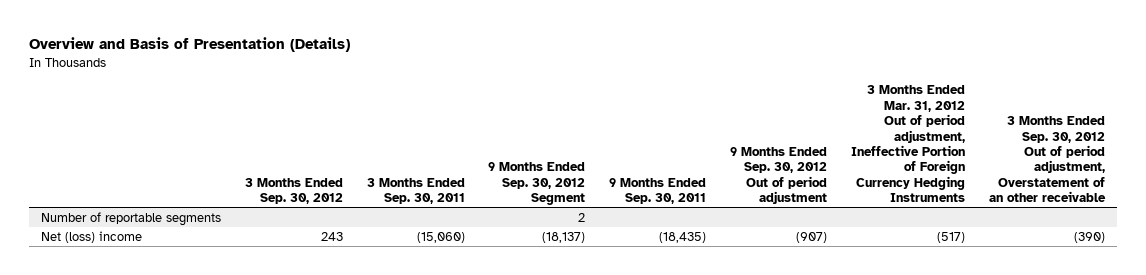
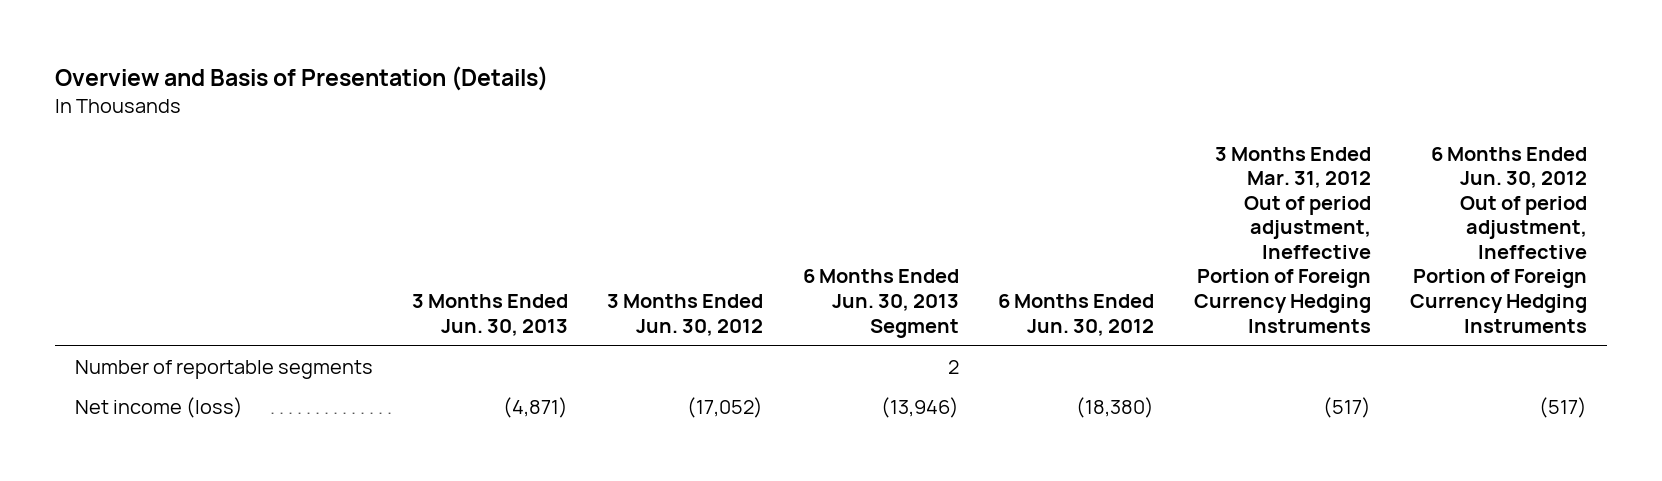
- | 3 Months Ended Sep. 30, 2012 | 3 Months Ended Sep. 30, 2011 | 9 Months Ended Sep. 30, 2012 Segment | 9 Months Ended Sep. 30, 2011 | 9 Months Ended Sep. 30, 2012 Out of period adjustment | 3 Months Ended Mar. 31, 2012 Out of period adjustment, Ineffective Portion of Foreign Currency Hedging Instruments | 3 Months Ended Sep. 30, 2012 Out of period adjustment, Overstatement of an other receivable
+ | 3 Months Ended Jun. 30, 2013 | 3 Months Ended Jun. 30, 2012 | 6 Months Ended Jun. 30, 2013 Segment | 6 Months Ended Jun. 30, 2012 | 3 Months Ended Mar. 31, 2012 Out of period adjustment, Ineffective Portion of Foreign Currency Hedging Instruments | 6 Months Ended Jun. 30, 2012 Out of period adjustment, Ineffective Portion of Foreign Currency Hedging Instruments
- Net (loss) income | 243 | (15,060) | (18,137) | (18,435) | (907) | (517) | (390)
+ Net income (loss) | (4,871) | (17,052) | (13,946) | (18,380) | (517) | (517)

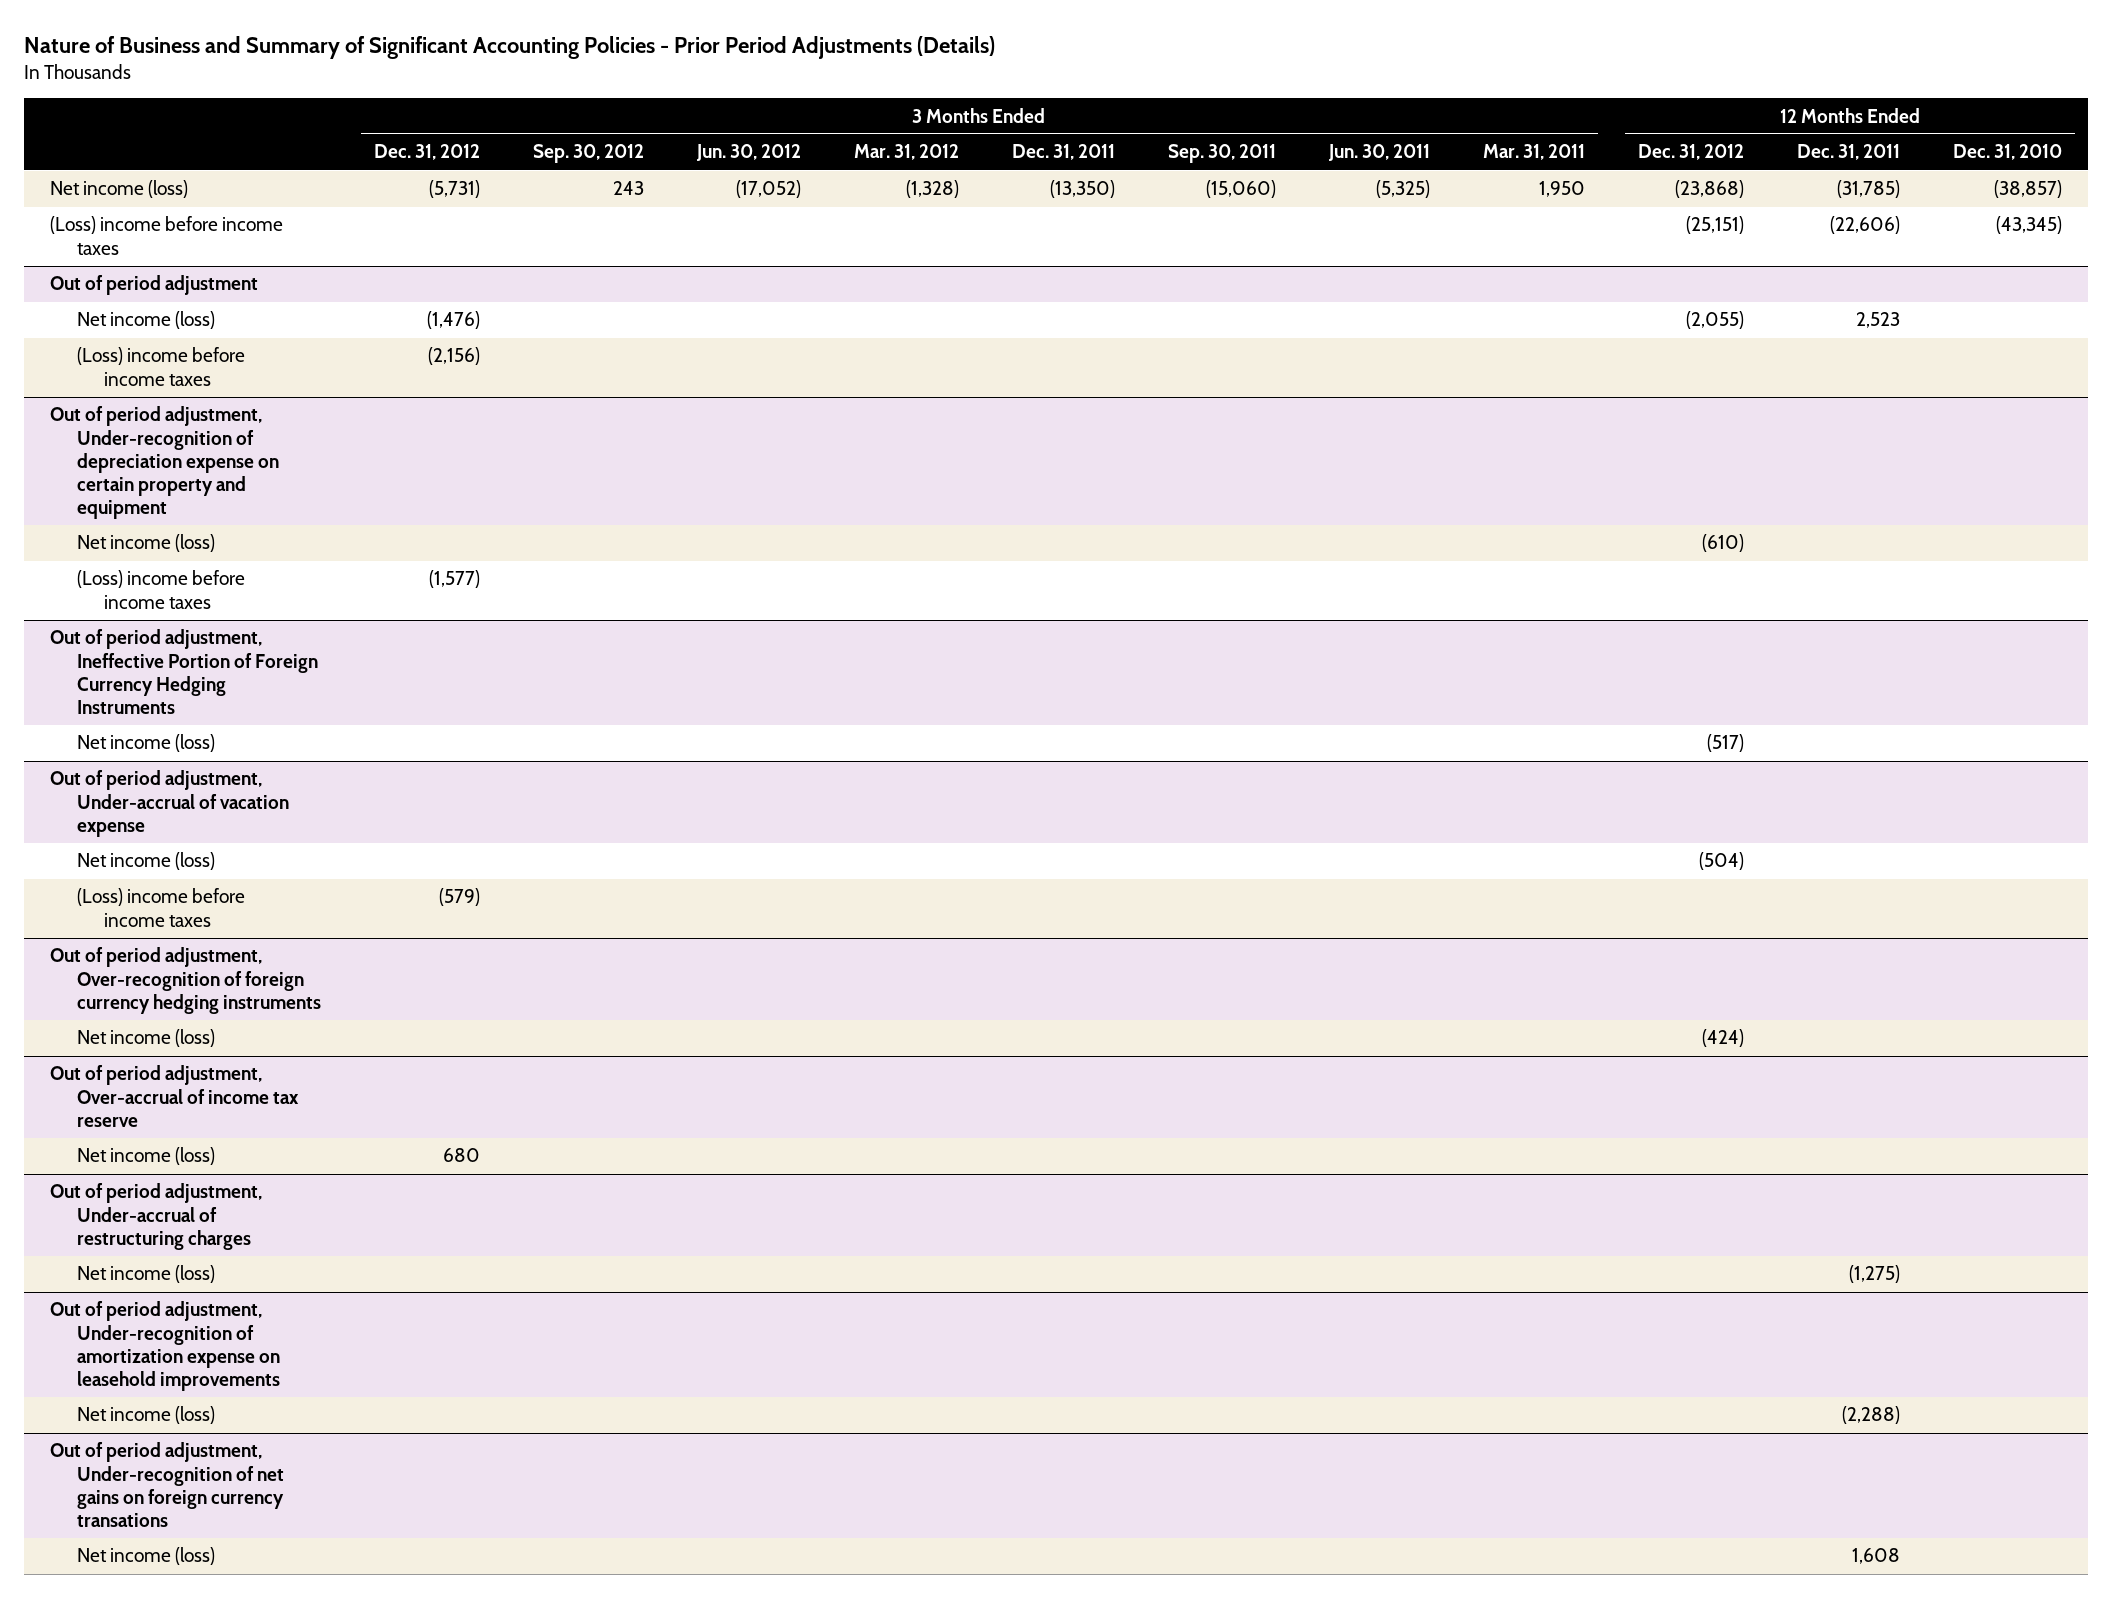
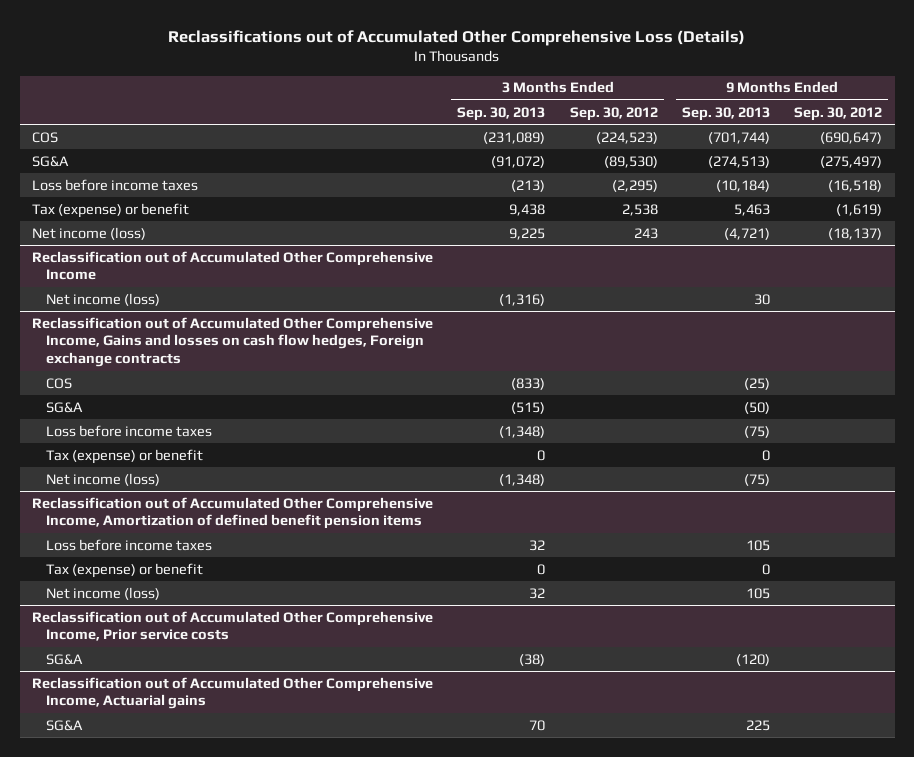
- Nature of Business and Summary of Significant Accounting Policies - Prior Period Adjustments (Details)
+ Reclassifications out of Accumulated Other Comprehensive Loss (Details)
- | 3 Months Ended Dec. 31, 2012 | 3 Months Ended Sep. 30, 2012 | 3 Months Ended Jun. 30, 2012 | 3 Months Ended Mar. 31, 2012 | 3 Months Ended Dec. 31, 2011 | 3 Months Ended Sep. 30, 2011 | 3 Months Ended Jun. 30, 2011 | 3 Months Ended Mar. 31, 2011 | 12 Months Ended Dec. 31, 2012 | 12 Months Ended Dec. 31, 2011 | 12 Months Ended Dec. 31, 2010
+ | 3 Months Ended Sep. 30, 2013 | 3 Months Ended Sep. 30, 2012 | 9 Months Ended Sep. 30, 2013 | 9 Months Ended Sep. 30, 2012
+ COS | (231,089) | (224,523) | (701,744) | (690,647)
+ SG&A | (91,072) | (89,530) | (274,513) | (275,497)
+ Loss before income taxes | (213) | (2,295) | (10,184) | (16,518)
+ Tax (expense) or benefit | 9,438 | 2,538 | 5,463 | (1,619)
- (Loss) income before income taxes | | | | | | | | | (25,151) | (22,606) | (43,345)
- Out of period adjustment
- Net income (loss) | (1,476) | | | | | | | | (2,055) | 2,523 |
- (Loss) income before income taxes | (2,156) | | | | | | | | | |
- Out of period adjustment, Under-recognition of depreciation expense on certain property and equipment
- Net income (loss) | | | | | | | | | (610) | |
- (Loss) income before income taxes | (1,577) | | | | | | | | | |
- Out of period adjustment, Ineffective Portion of Foreign Currency Hedging Instruments
- Net income (loss) | | | | | | | | | (517) | |
- Out of period adjustment, Under-accrual of vacation expense
- Net income (loss) | | | | | | | | | (504) | |
- (Loss) income before income taxes | (579) | | | | | | | | | |
- Out of period adjustment, Over-recognition of foreign currency hedging instruments
- Net income (loss) | | | | | | | | | (424) | |
- Out of period adjustment, Over-accrual of income tax reserve
- Net income (loss) | 680 | | | | | | | | | |
- Out of period adjustment, Under-accrual of restructuring charges
- Net income (loss) | | | | | | | | | | (1,275) |
- Out of period adjustment, Under-recognition of amortization expense on leasehold improvements
- Net income (loss) | | | | | | | | | | (2,288) |
- Out of period adjustment, Under-recognition of net gains on foreign currency transations
- Net income (loss) | | | | | | | | | | 1,608 |
+ Reclassification out of Accumulated Other Comprehensive Income
+ Net income (loss) | (1,316) | | 30 |
+ Reclassification out of Accumulated Other Comprehensive Income, Gains and losses on cash flow hedges, Foreign exchange contracts
+ COS | (833) | | (25) |
+ SG&A | (515) | | (50) |
+ Loss before income taxes | (1,348) | | (75) |
+ Tax (expense) or benefit | 0 | | 0 |
+ Net income (loss) | (1,348) | | (75) |
+ Reclassification out of Accumulated Other Comprehensive Income, Amortization of defined benefit pension items
+ Loss before income taxes | 32 | | 105 |
+ Tax (expense) or benefit | 0 | | 0 |
+ Net income (loss) | 32 | | 105 |
+ Reclassification out of Accumulated Other Comprehensive Income, Prior service costs
+ SG&A | (38) | | (120) |
+ Reclassification out of Accumulated Other Comprehensive Income, Actuarial gains
+ SG&A | 70 | | 225 |

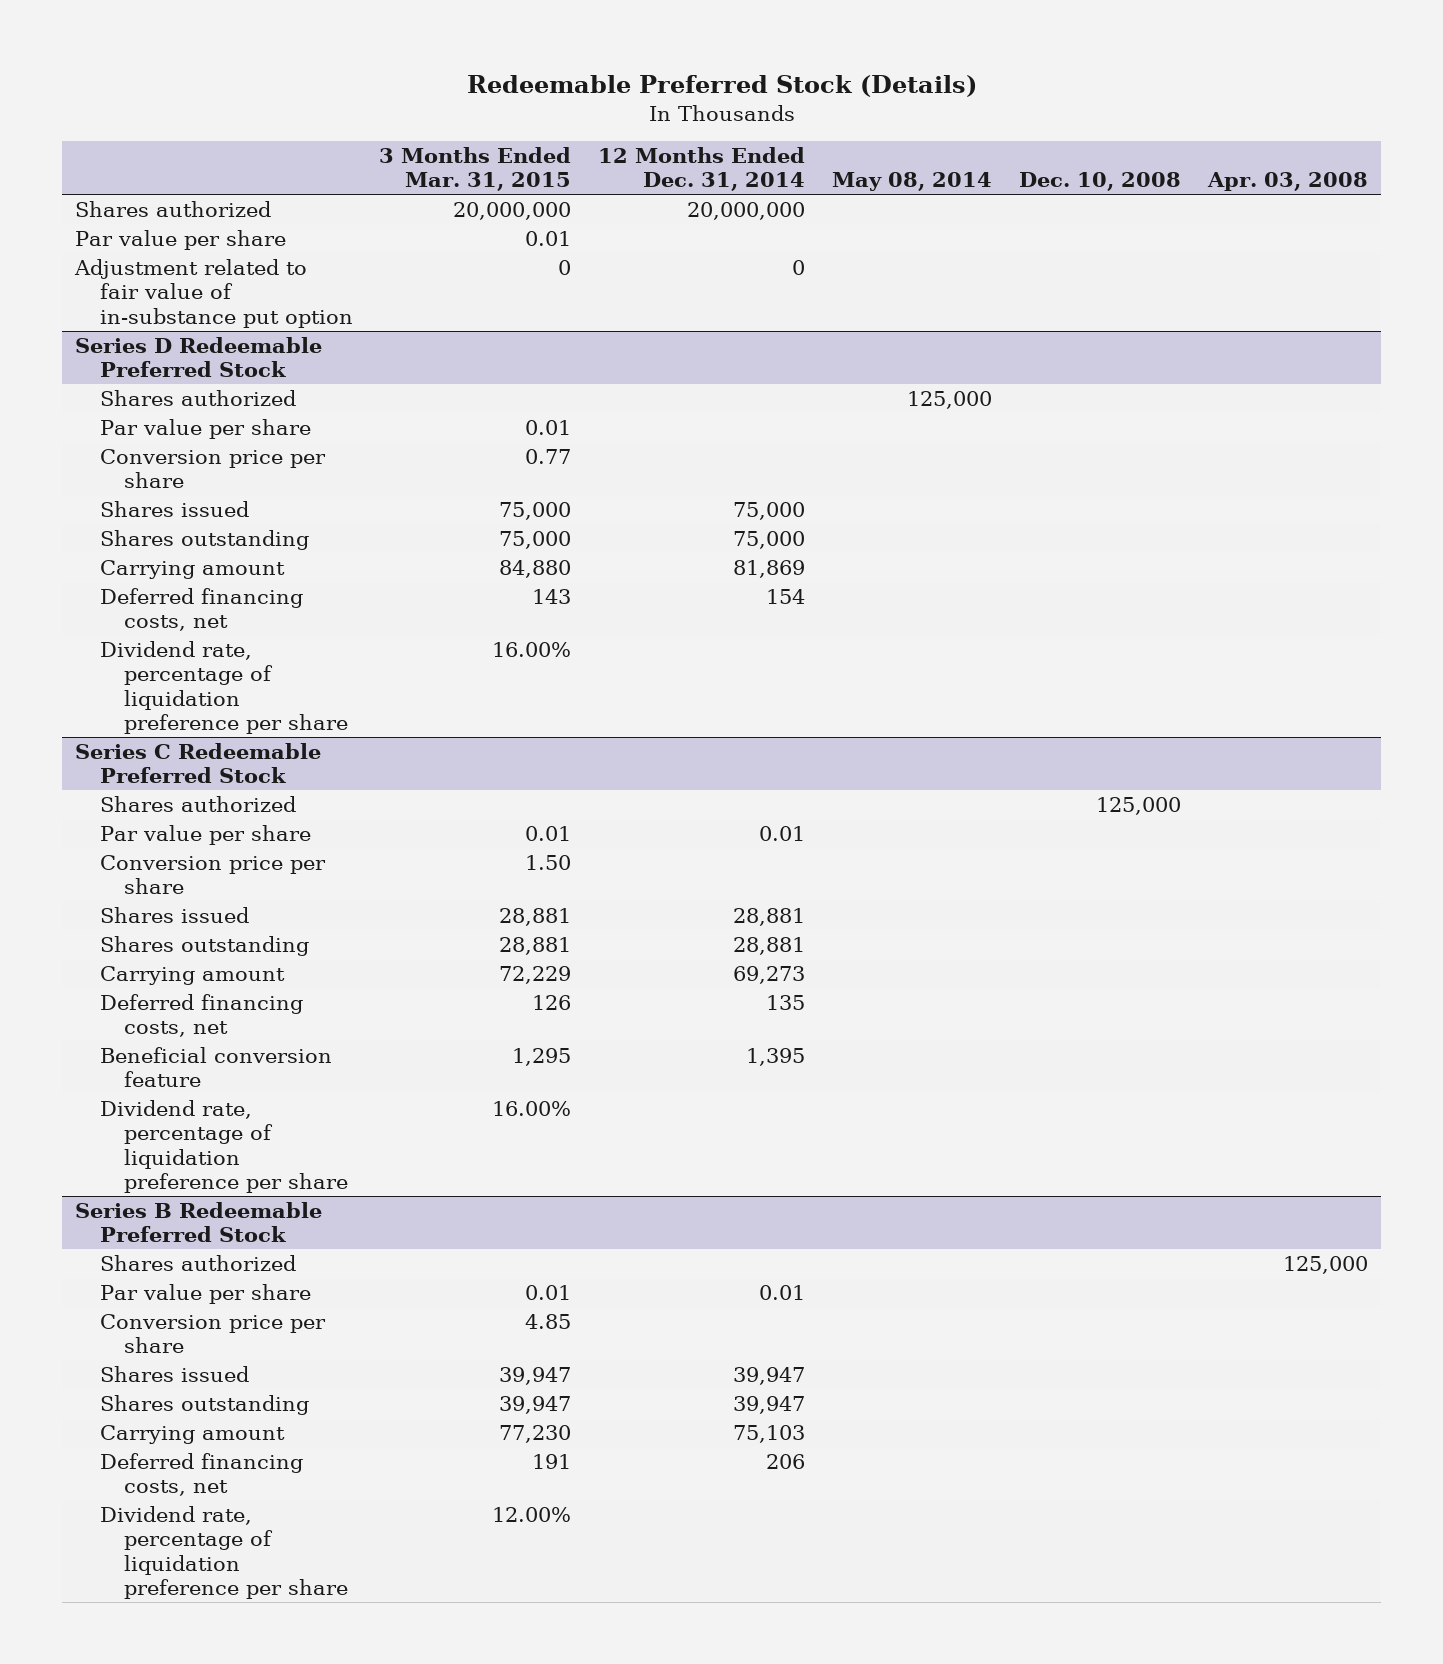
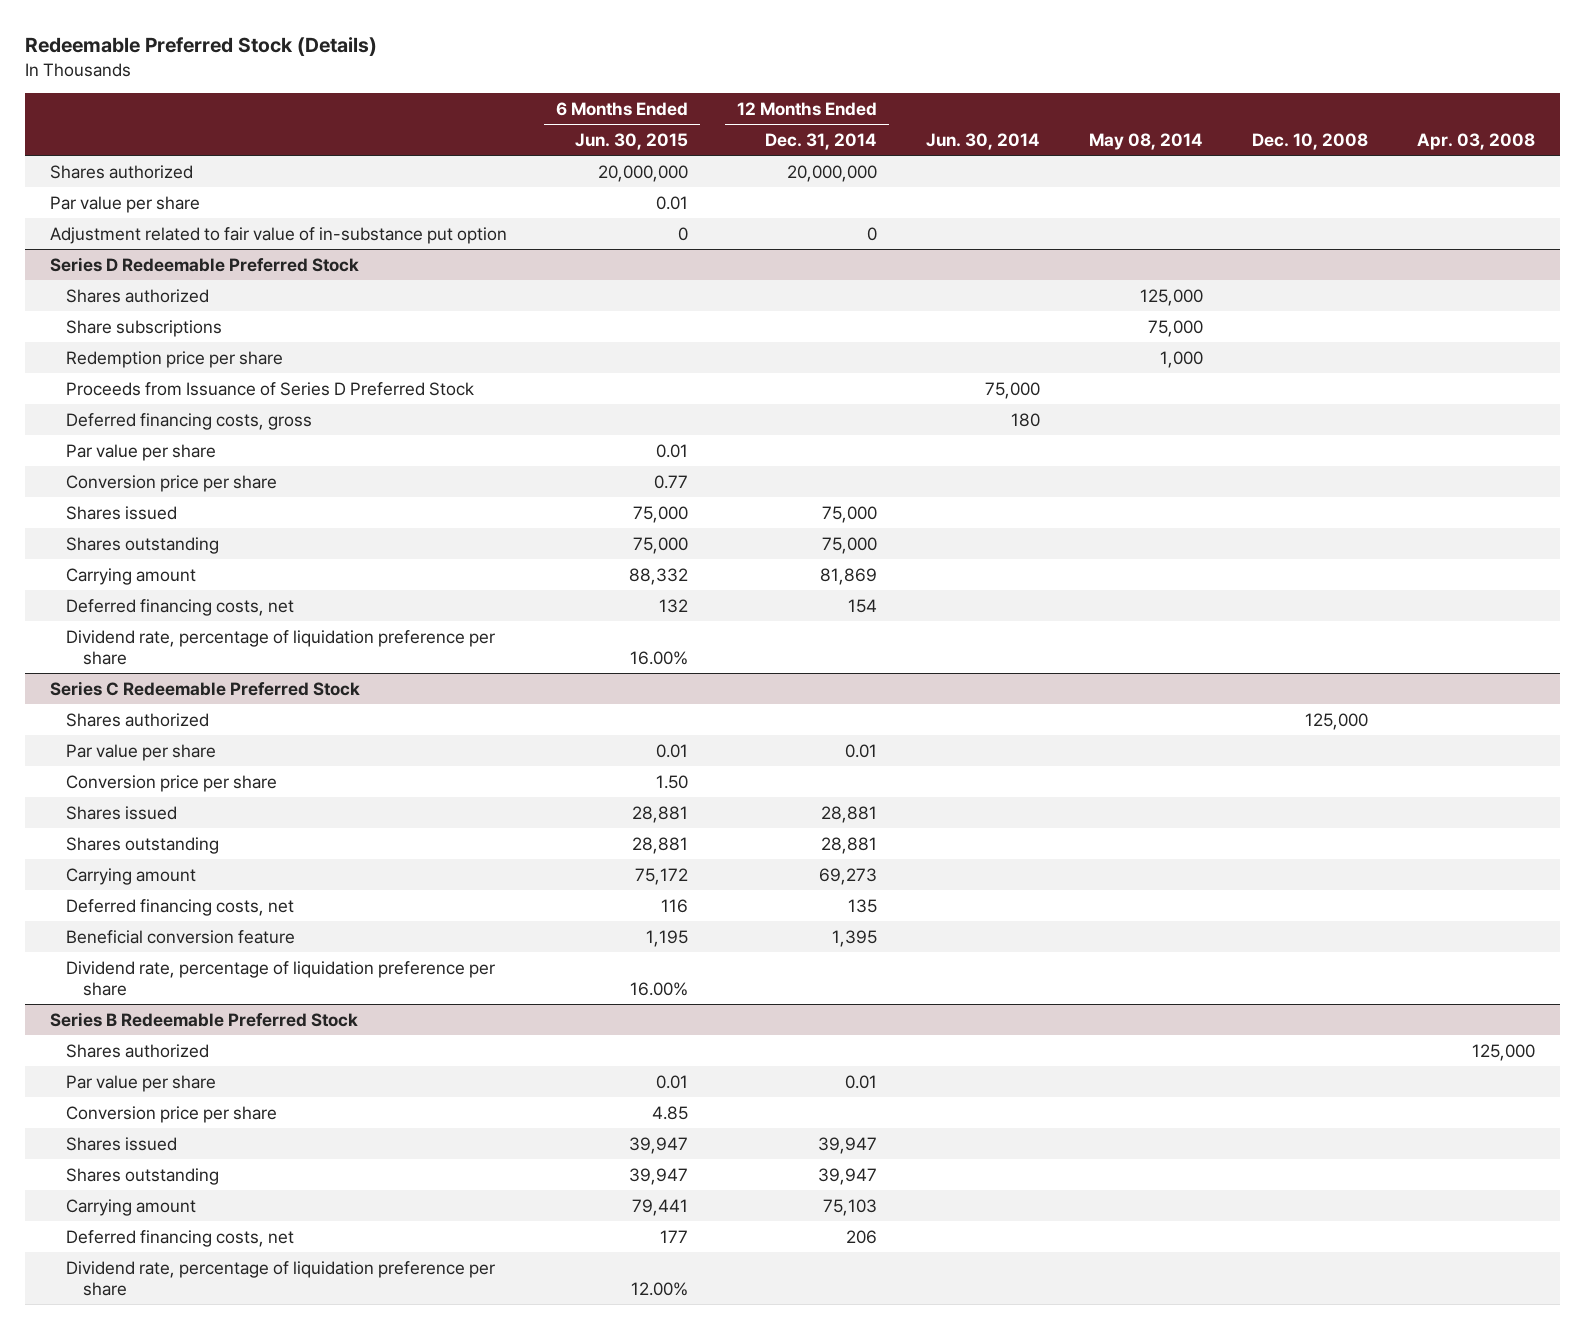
- | 3 Months Ended Mar. 31, 2015 | 12 Months Ended Dec. 31, 2014 | May 08, 2014 | Dec. 10, 2008 | Apr. 03, 2008
+ | 6 Months Ended Jun. 30, 2015 | 12 Months Ended Dec. 31, 2014 | Jun. 30, 2014 | May 08, 2014 | Dec. 10, 2008 | Apr. 03, 2008
@ Series D Redeemable Preferred Stock
+ Share subscriptions | | | | 75,000 | |
+ Redemption price per share | | | | 1,000 | |
+ Proceeds from Issuance of Series D Preferred Stock | | | 75,000 | | |
+ Deferred financing costs, gross | | | 180 | | |

